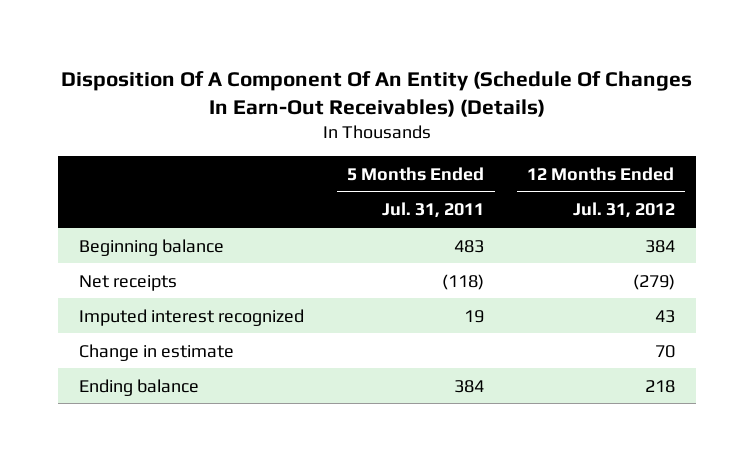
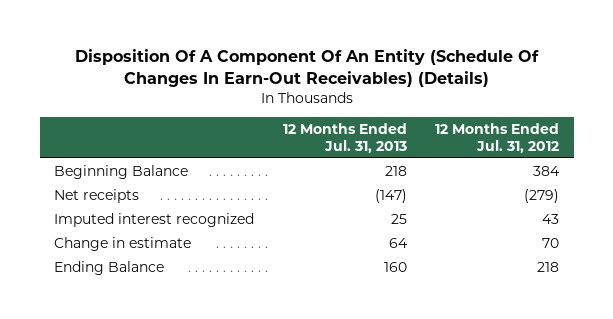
- | 5 Months Ended Jul. 31, 2011 | 12 Months Ended Jul. 31, 2012
+ | 12 Months Ended Jul. 31, 2013 | 12 Months Ended Jul. 31, 2012
- Beginning balance | 483 | 384
+ Beginning Balance | 218 | 384
- Ending balance | 384 | 218
+ Ending Balance | 160 | 218

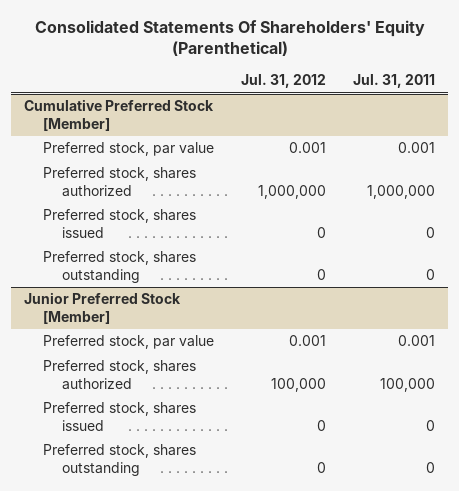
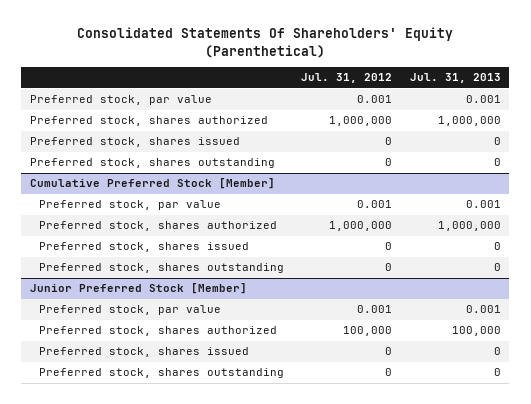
- | Jul. 31, 2012 | Jul. 31, 2011
+ | Jul. 31, 2012 | Jul. 31, 2013
+ Preferred stock, par value | 0.001 | 0.001
+ Preferred stock, shares authorized | 1,000,000 | 1,000,000
+ Preferred stock, shares issued | 0 | 0
+ Preferred stock, shares outstanding | 0 | 0

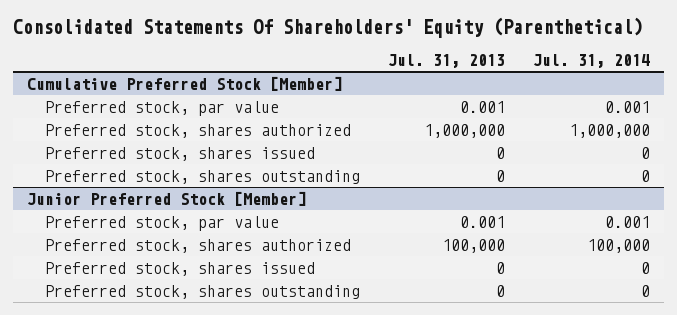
- | Jul. 31, 2012 | Jul. 31, 2013
+ | Jul. 31, 2013 | Jul. 31, 2014
- Preferred stock, par value | 0.001 | 0.001
- Preferred stock, shares authorized | 1,000,000 | 1,000,000
- Preferred stock, shares issued | 0 | 0
- Preferred stock, shares outstanding | 0 | 0

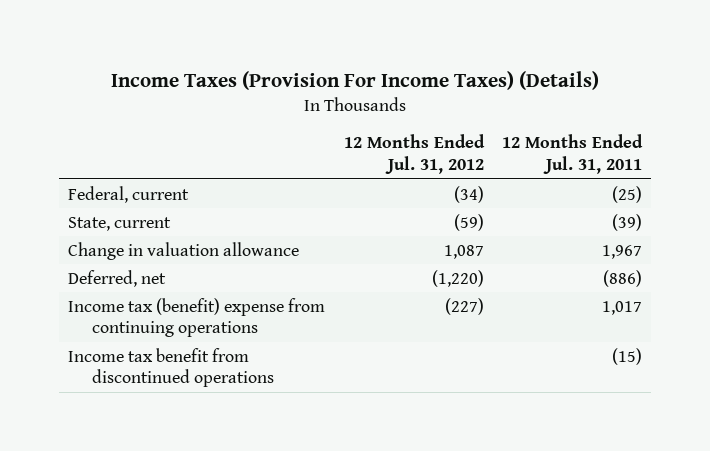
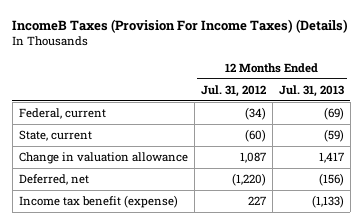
- Income Taxes (Provision For Income Taxes) (Details)
+ IncomeB Taxes (Provision For Income Taxes) (Details)
- | 12 Months Ended Jul. 31, 2012 | 12 Months Ended Jul. 31, 2011
+ | 12 Months Ended Jul. 31, 2012 | 12 Months Ended Jul. 31, 2013
- State, current | (59) | (39)
+ State, current | (60) | (59)
- Income tax (benefit) expense from continuing operations | (227) | 1,017
- Income tax benefit from discontinued operations | | (15)
+ Income tax benefit (expense) | 227 | (1,133)

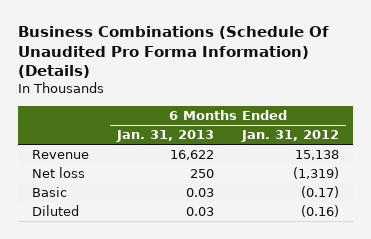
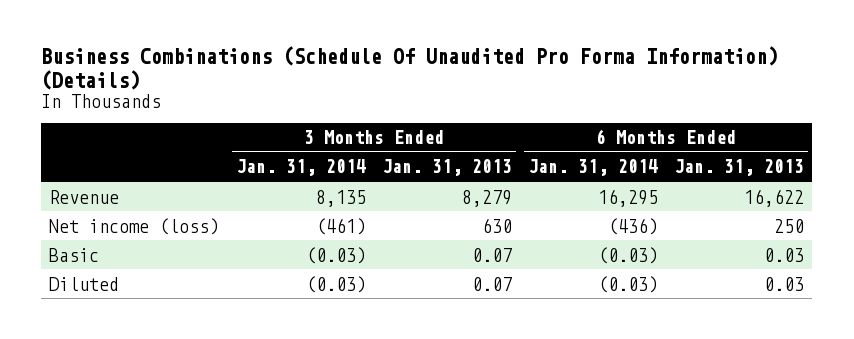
- | 6 Months Ended Jan. 31, 2013 | 6 Months Ended Jan. 31, 2012
+ | 3 Months Ended Jan. 31, 2014 | 3 Months Ended Jan. 31, 2013 | 6 Months Ended Jan. 31, 2014 | 6 Months Ended Jan. 31, 2013
- Net loss | 250 | (1,319)
+ Net income (loss) | (461) | 630 | (436) | 250

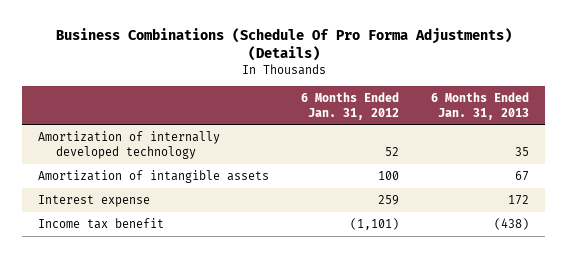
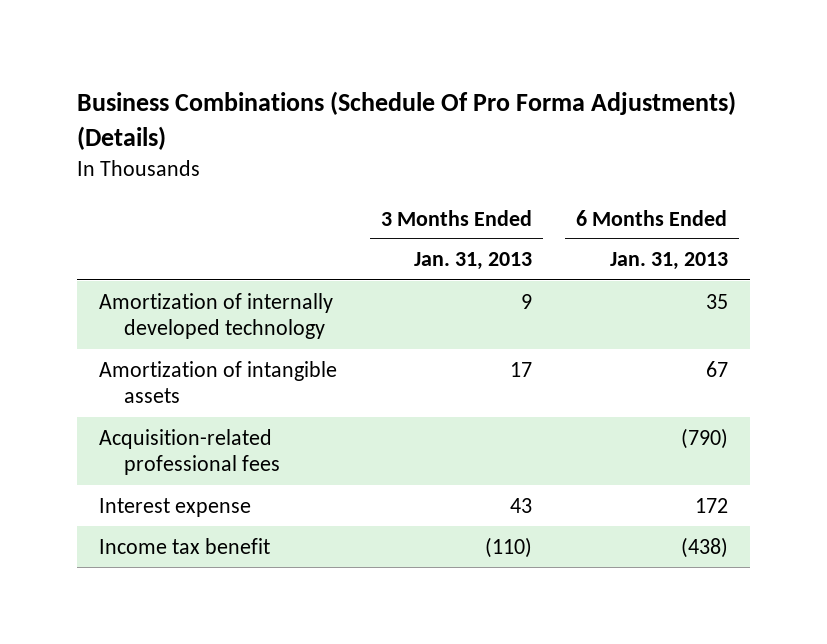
- | 6 Months Ended Jan. 31, 2012 | 6 Months Ended Jan. 31, 2013
+ | 3 Months Ended Jan. 31, 2013 | 6 Months Ended Jan. 31, 2013
+ Acquisition-related professional fees | | (790)

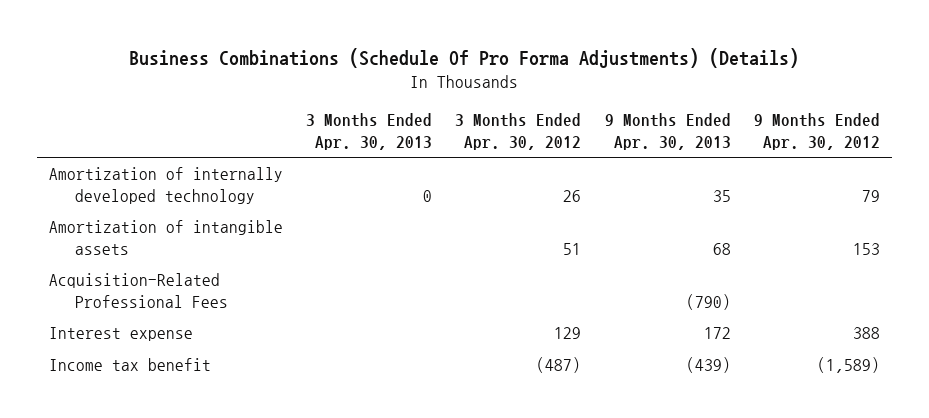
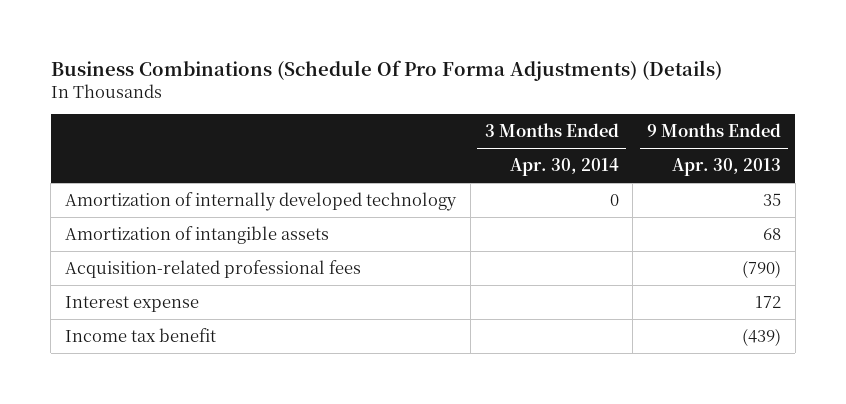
- | 3 Months Ended Apr. 30, 2013 | 3 Months Ended Apr. 30, 2012 | 9 Months Ended Apr. 30, 2013 | 9 Months Ended Apr. 30, 2012
+ | 3 Months Ended Apr. 30, 2014 | 9 Months Ended Apr. 30, 2013
- Acquisition-Related Professional Fees | | | (790) |
+ Acquisition-related professional fees | | (790)

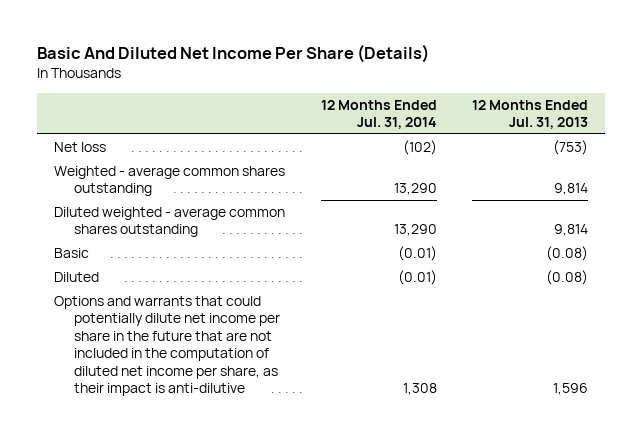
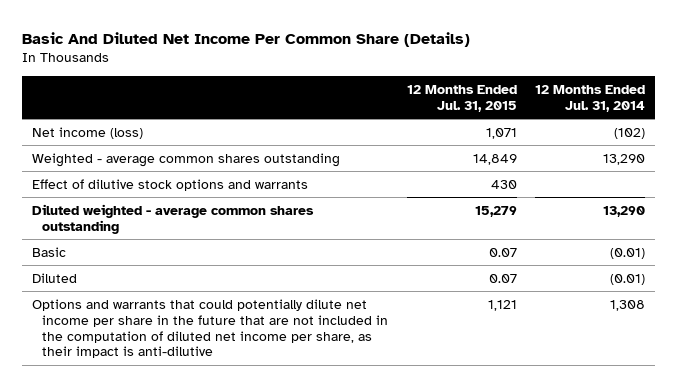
- Basic And Diluted Net Income Per Share (Details)
+ Basic And Diluted Net Income Per Common Share (Details)
- | 12 Months Ended Jul. 31, 2014 | 12 Months Ended Jul. 31, 2013
+ | 12 Months Ended Jul. 31, 2015 | 12 Months Ended Jul. 31, 2014
- Net loss | (102) | (753)
+ Net income (loss) | 1,071 | (102)
+ Effect of dilutive stock options and warrants | 430 |

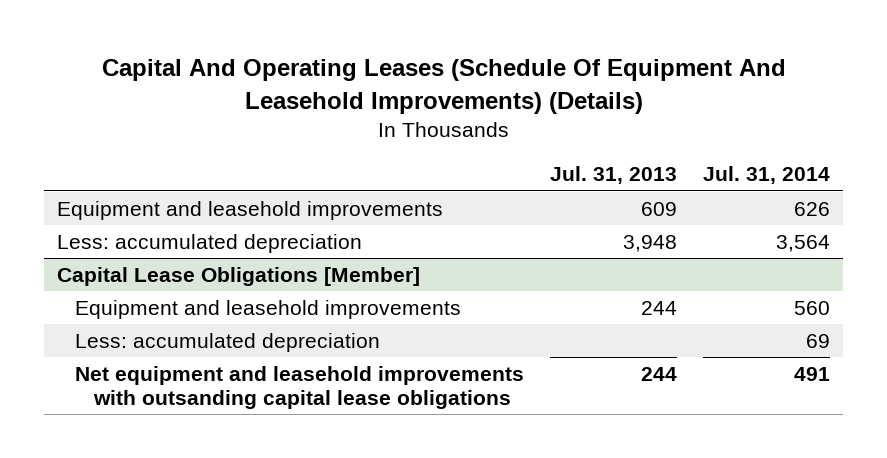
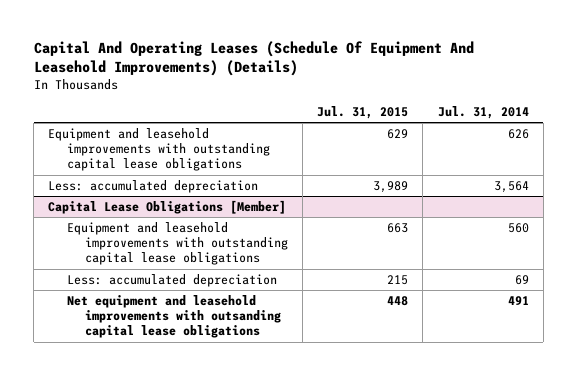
- | Jul. 31, 2013 | Jul. 31, 2014
+ | Jul. 31, 2015 | Jul. 31, 2014
- Equipment and leasehold improvements | 609 | 626
+ Equipment and leasehold improvements with outstanding capital lease obligations | 629 | 626
@ Capital Lease Obligations [Member]
- Equipment and leasehold improvements | 244 | 560
+ Equipment and leasehold improvements with outstanding capital lease obligations | 663 | 560

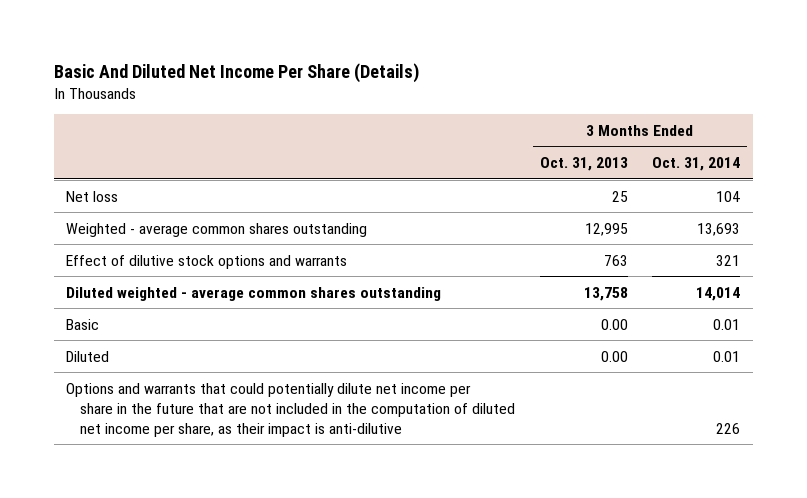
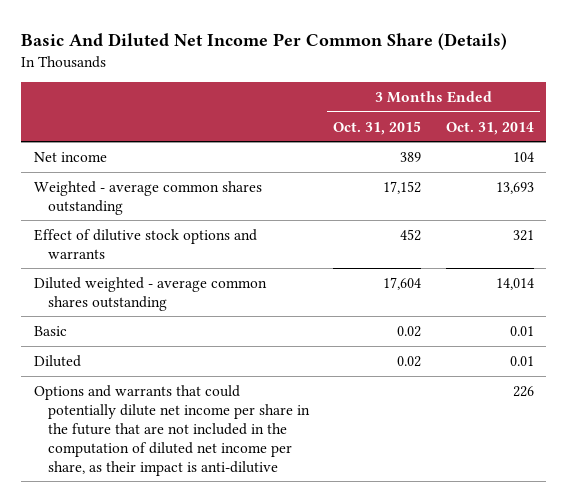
- Basic And Diluted Net Income Per Share (Details)
+ Basic And Diluted Net Income Per Common Share (Details)
- | 3 Months Ended Oct. 31, 2013 | 3 Months Ended Oct. 31, 2014
+ | 3 Months Ended Oct. 31, 2015 | 3 Months Ended Oct. 31, 2014
- Net loss | 25 | 104
+ Net income | 389 | 104

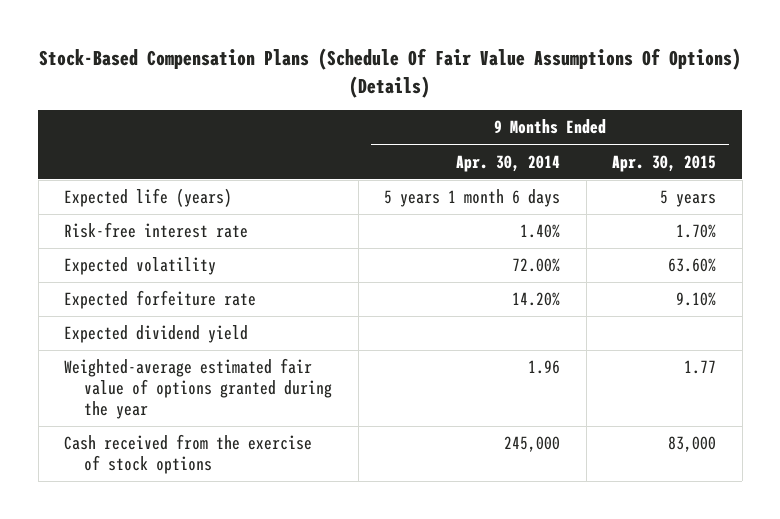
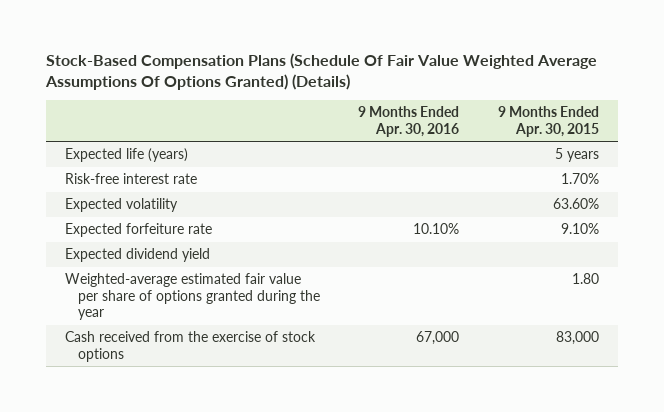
- Stock-Based Compensation Plans (Schedule Of Fair Value Assumptions Of Options) (Details)
+ Stock-Based Compensation Plans (Schedule Of Fair Value Weighted Average Assumptions Of Options Granted) (Details)
- | 9 Months Ended Apr. 30, 2014 | 9 Months Ended Apr. 30, 2015
+ | 9 Months Ended Apr. 30, 2016 | 9 Months Ended Apr. 30, 2015
- Weighted-average estimated fair value of options granted during the year | 1.96 | 1.77
+ Weighted-average estimated fair value per share of options granted during the year | | 1.80

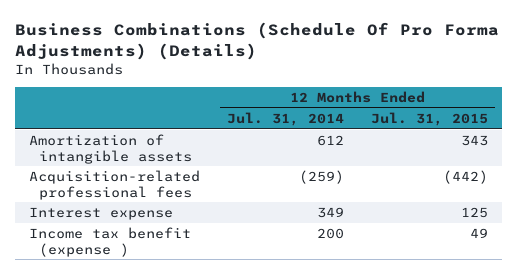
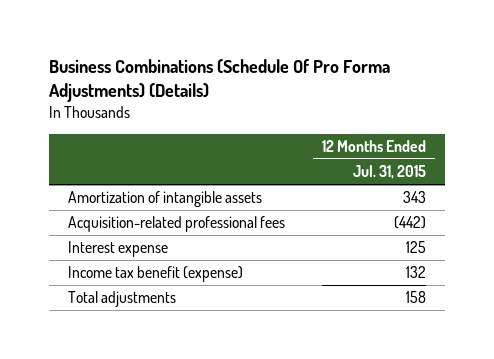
- | 12 Months Ended Jul. 31, 2014 | 12 Months Ended Jul. 31, 2015
+ | 12 Months Ended Jul. 31, 2015
- Income tax benefit (expense ) | 200 | 49
+ Income tax benefit (expense) | 132
+ Total adjustments | 158

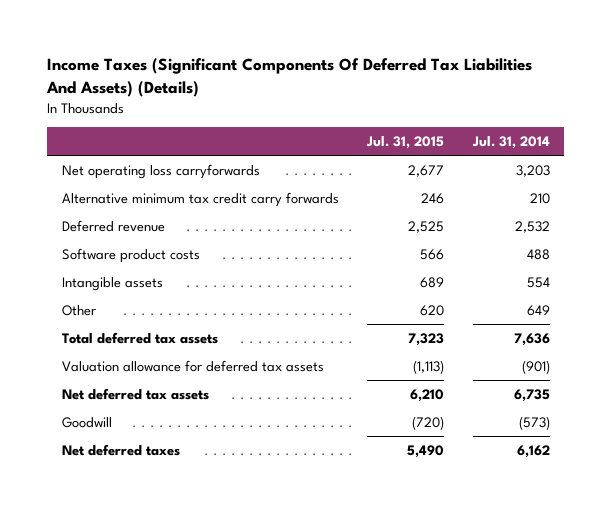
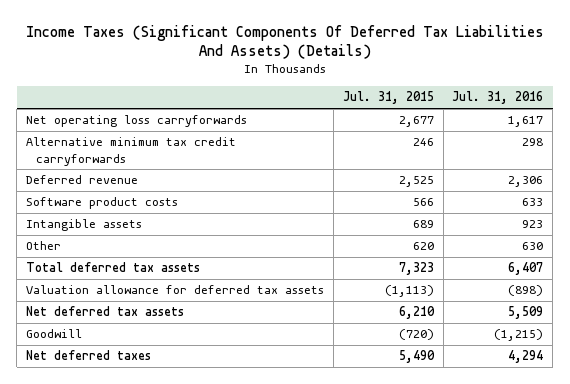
- | Jul. 31, 2015 | Jul. 31, 2014
+ | Jul. 31, 2015 | Jul. 31, 2016
- Alternative minimum tax credit carry forwards | 246 | 210
+ Alternative minimum tax credit carryforwards | 246 | 298

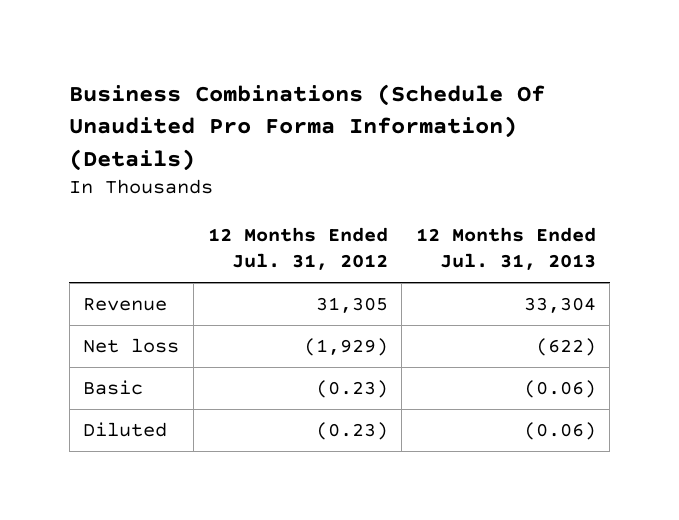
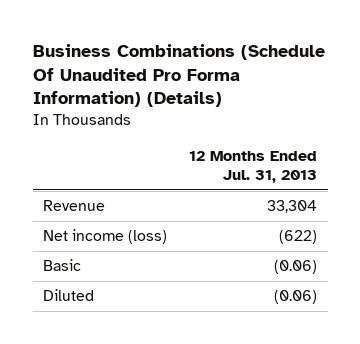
- | 12 Months Ended Jul. 31, 2012 | 12 Months Ended Jul. 31, 2013
+ | 12 Months Ended Jul. 31, 2013
- Net loss | (1,929) | (622)
+ Net income (loss) | (622)

